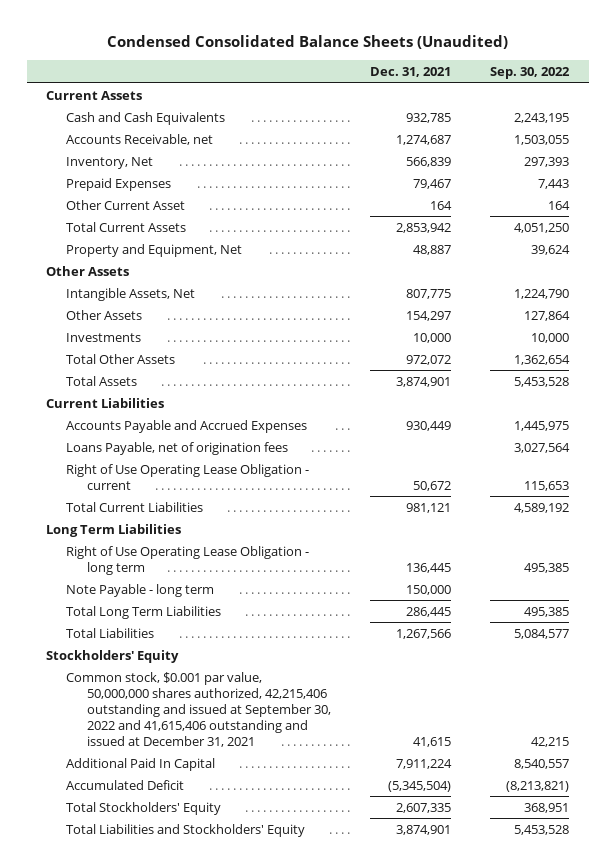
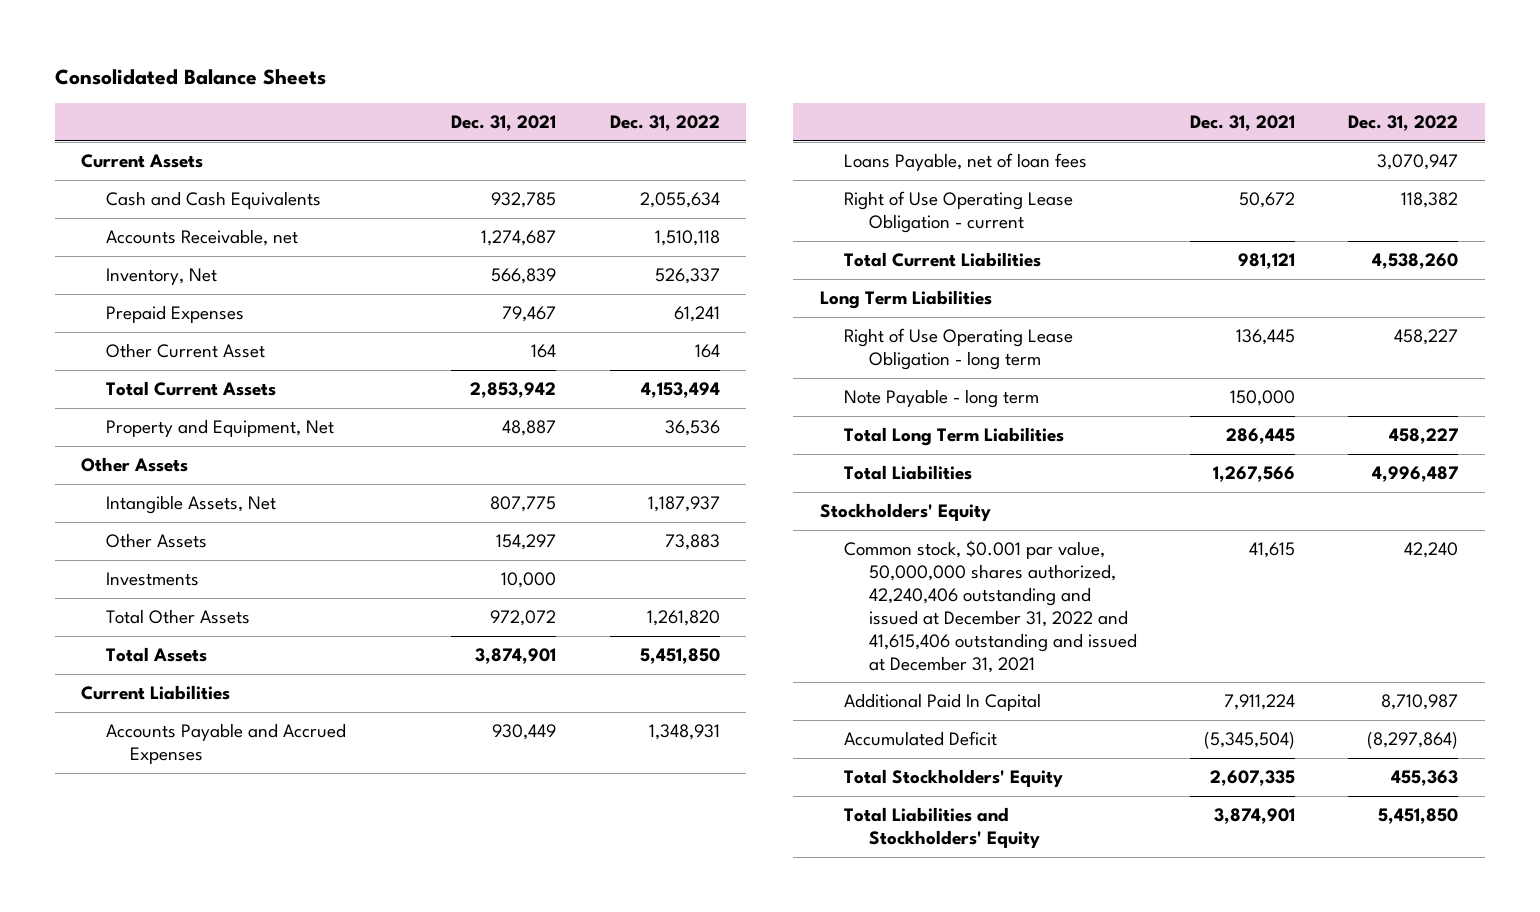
- Condensed Consolidated Balance Sheets (Unaudited)
+ Consolidated Balance Sheets
- | Dec. 31, 2021 | Sep. 30, 2022
+ | Dec. 31, 2021 | Dec. 31, 2022
- Loans Payable, net of origination fees | | 3,027,564
+ Loans Payable, net of loan fees | | 3,070,947
- Common stock, $0.001 par value, 50,000,000 shares authorized, 42,215,406 outstanding and issued at September 30, 2022 and 41,615,406 outstanding and issued at December 31, 2021 | 41,615 | 42,215
+ Common stock, $0.001 par value, 50,000,000 shares authorized, 42,240,406 outstanding and issued at December 31, 2022 and 41,615,406 outstanding and issued at December 31, 2021 | 41,615 | 42,240

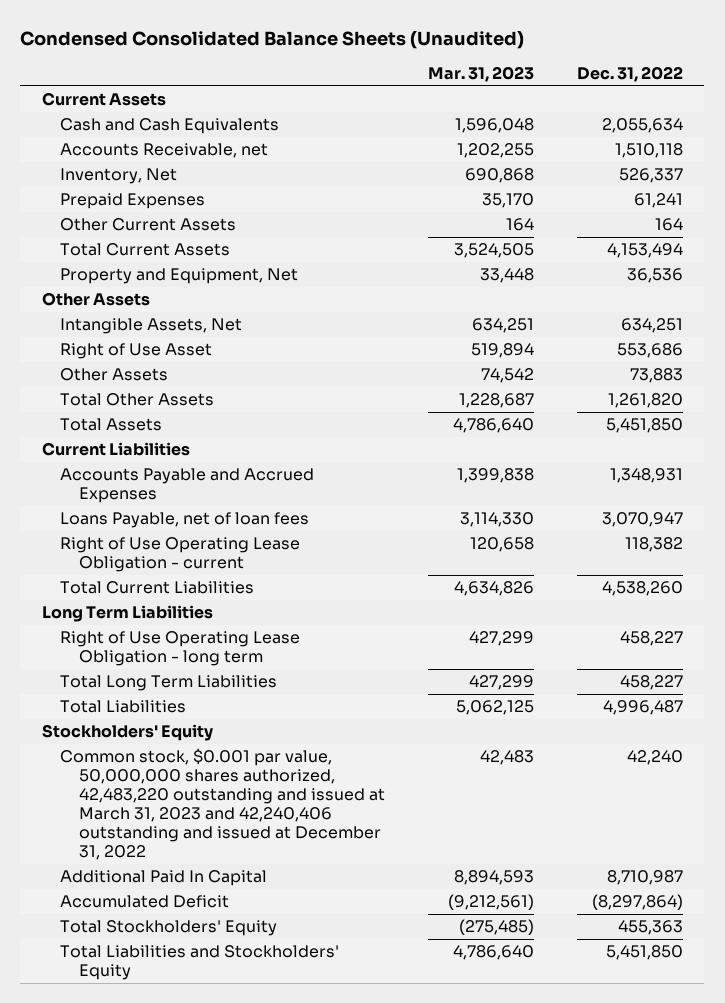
- Consolidated Balance Sheets
+ Condensed Consolidated Balance Sheets (Unaudited)
- | Dec. 31, 2021 | Dec. 31, 2022
+ | Mar. 31, 2023 | Dec. 31, 2022
- Other Current Asset | 164 | 164
+ Other Current Assets | 164 | 164
- Intangible Assets, Net | 807,775 | 1,187,937
+ Intangible Assets, Net | 634,251 | 634,251
+ Right of Use Asset | 519,894 | 553,686
- Investments | 10,000 |
- Note Payable - long term | 150,000 |
- Common stock, $0.001 par value, 50,000,000 shares authorized, 42,240,406 outstanding and issued at December 31, 2022 and 41,615,406 outstanding and issued at December 31, 2021 | 41,615 | 42,240
+ Common stock, $0.001 par value, 50,000,000 shares authorized, 42,483,220 outstanding and issued at March 31, 2023 and 42,240,406 outstanding and issued at December 31, 2022 | 42,483 | 42,240

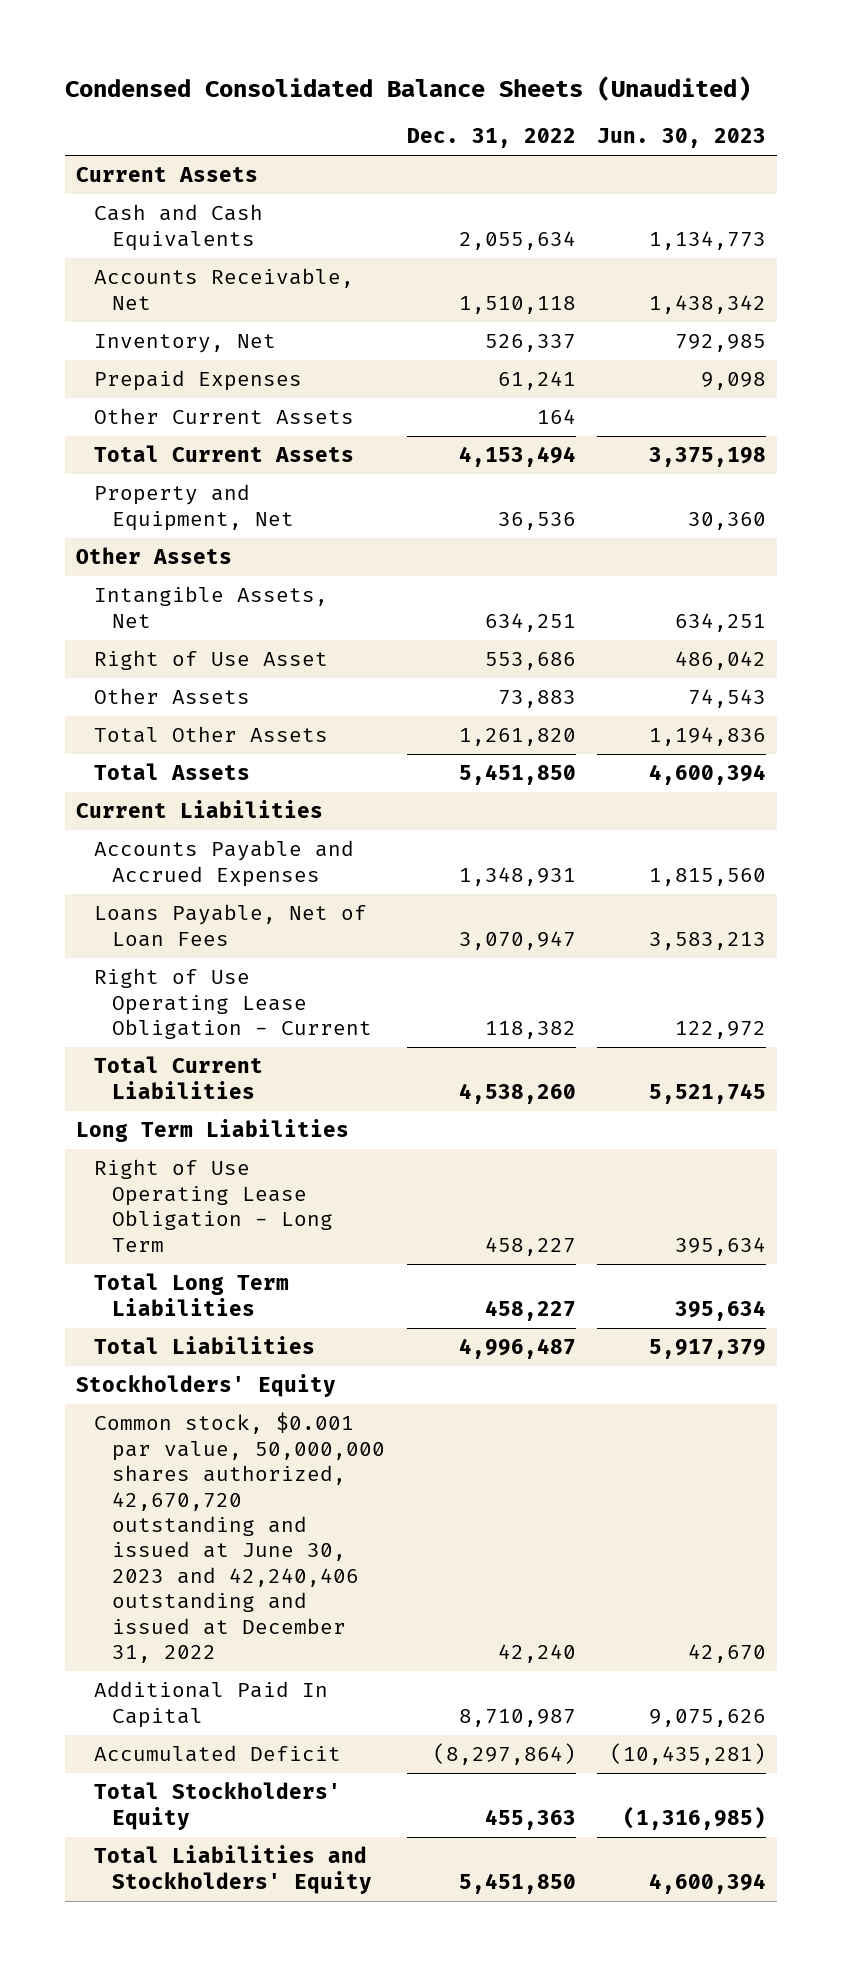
- | Mar. 31, 2023 | Dec. 31, 2022
+ | Dec. 31, 2022 | Jun. 30, 2023
- Accounts Receivable, net | 1,202,255 | 1,510,118
+ Accounts Receivable, Net | 1,510,118 | 1,438,342
- Loans Payable, net of loan fees | 3,114,330 | 3,070,947
- Right of Use Operating Lease Obligation - current | 120,658 | 118,382
+ Loans Payable, Net of Loan Fees | 3,070,947 | 3,583,213
+ Right of Use Operating Lease Obligation - Current | 118,382 | 122,972
- Right of Use Operating Lease Obligation - long term | 427,299 | 458,227
+ Right of Use Operating Lease Obligation - Long Term | 458,227 | 395,634
- Common stock, $0.001 par value, 50,000,000 shares authorized, 42,483,220 outstanding and issued at March 31, 2023 and 42,240,406 outstanding and issued at December 31, 2022 | 42,483 | 42,240
+ Common stock, $0.001 par value, 50,000,000 shares authorized, 42,670,720 outstanding and issued at June 30, 2023 and 42,240,406 outstanding and issued at December 31, 2022 | 42,240 | 42,670

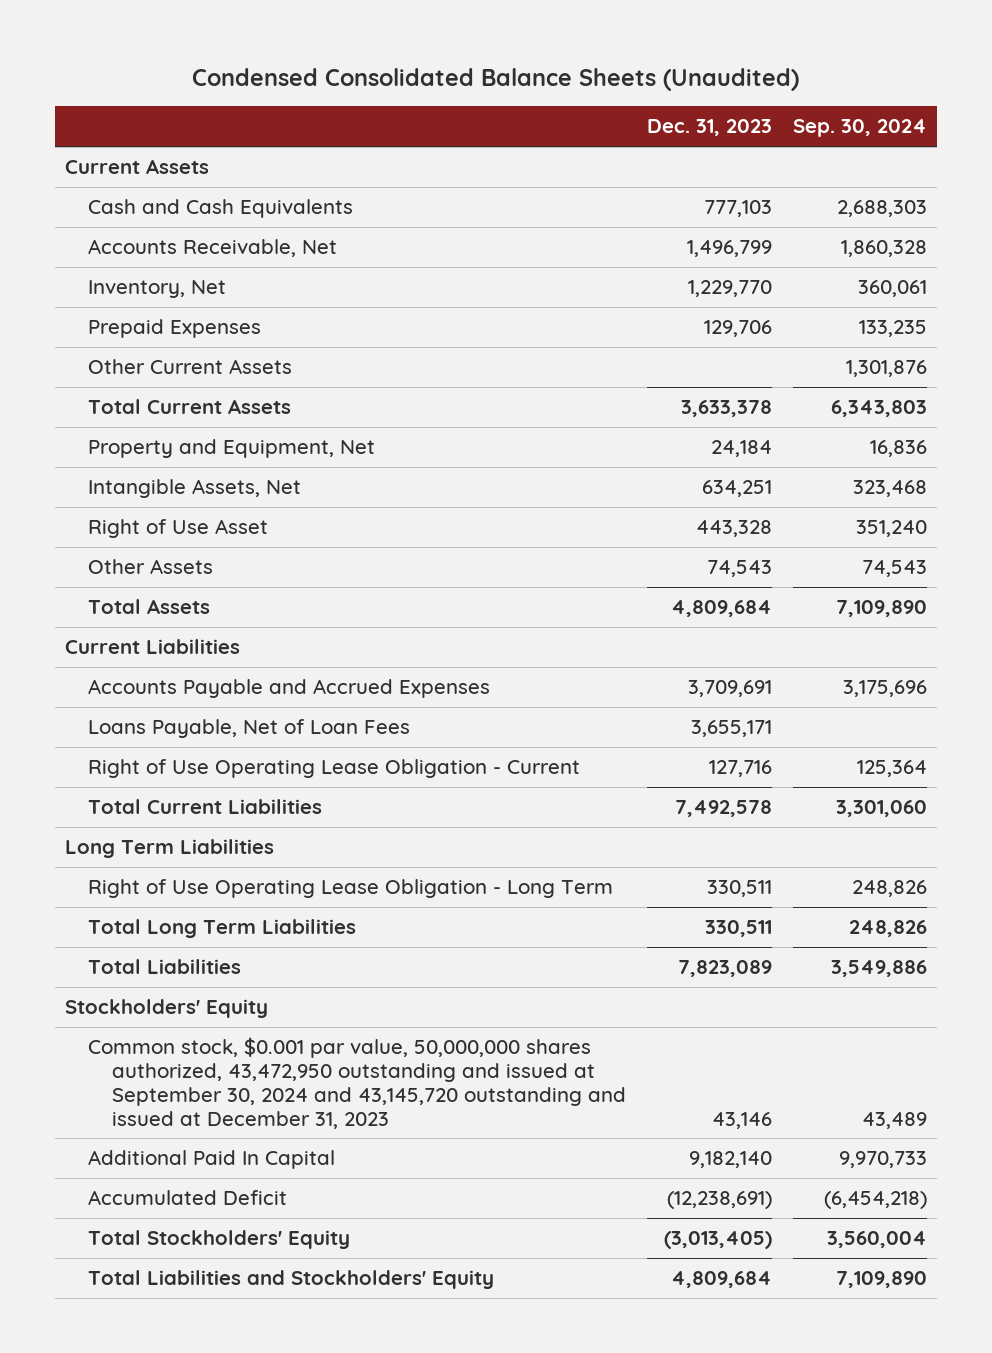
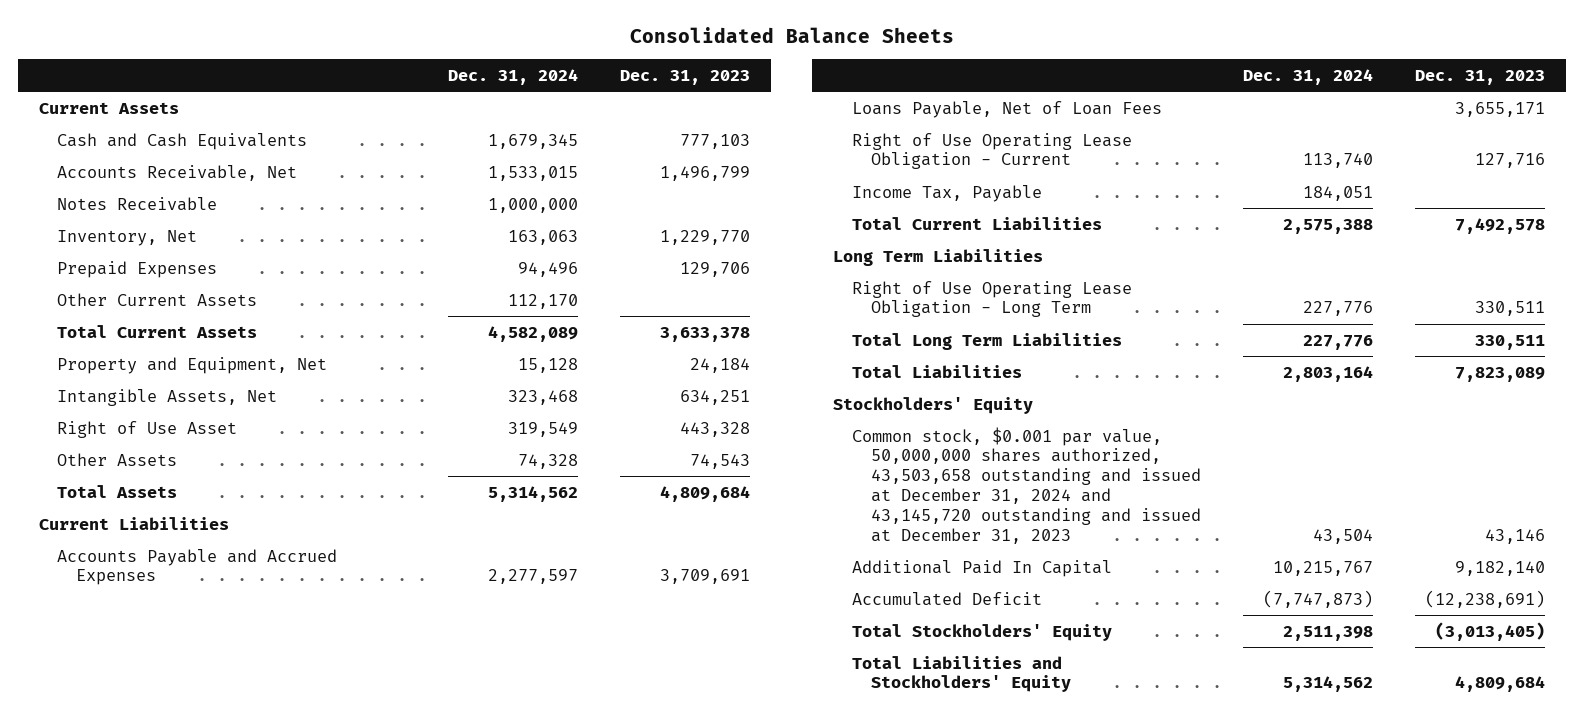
- Condensed Consolidated Balance Sheets (Unaudited)
+ Consolidated Balance Sheets
- | Dec. 31, 2023 | Sep. 30, 2024
+ | Dec. 31, 2024 | Dec. 31, 2023
+ Notes Receivable | 1,000,000 |
+ Income Tax, Payable | 184,051 |
- Common stock, $0.001 par value, 50,000,000 shares authorized, 43,472,950 outstanding and issued at September 30, 2024 and 43,145,720 outstanding and issued at December 31, 2023 | 43,146 | 43,489
+ Common stock, $0.001 par value, 50,000,000 shares authorized, 43,503,658 outstanding and issued at December 31, 2024 and 43,145,720 outstanding and issued at December 31, 2023 | 43,504 | 43,146

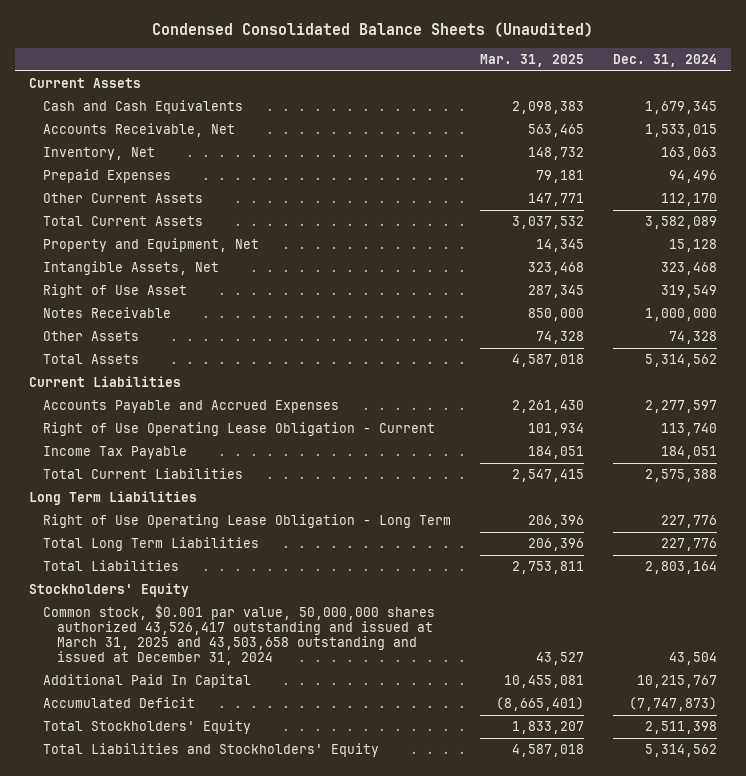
- Consolidated Balance Sheets
+ Condensed Consolidated Balance Sheets (Unaudited)
- | Dec. 31, 2024 | Dec. 31, 2023
+ | Mar. 31, 2025 | Dec. 31, 2024
- Total Current Assets | 4,582,089 | 3,633,378
+ Total Current Assets | 3,037,532 | 3,582,089
moved down: Notes Receivable | 850,000 | 1,000,000
- Loans Payable, Net of Loan Fees | | 3,655,171
- Income Tax, Payable | 184,051 |
+ Income Tax Payable | 184,051 | 184,051
- Common stock, $0.001 par value, 50,000,000 shares authorized, 43,503,658 outstanding and issued at December 31, 2024 and 43,145,720 outstanding and issued at December 31, 2023 | 43,504 | 43,146
+ Common stock, $0.001 par value, 50,000,000 shares authorized 43,526,417 outstanding and issued at March 31, 2025 and 43,503,658 outstanding and issued at December 31, 2024 | 43,527 | 43,504

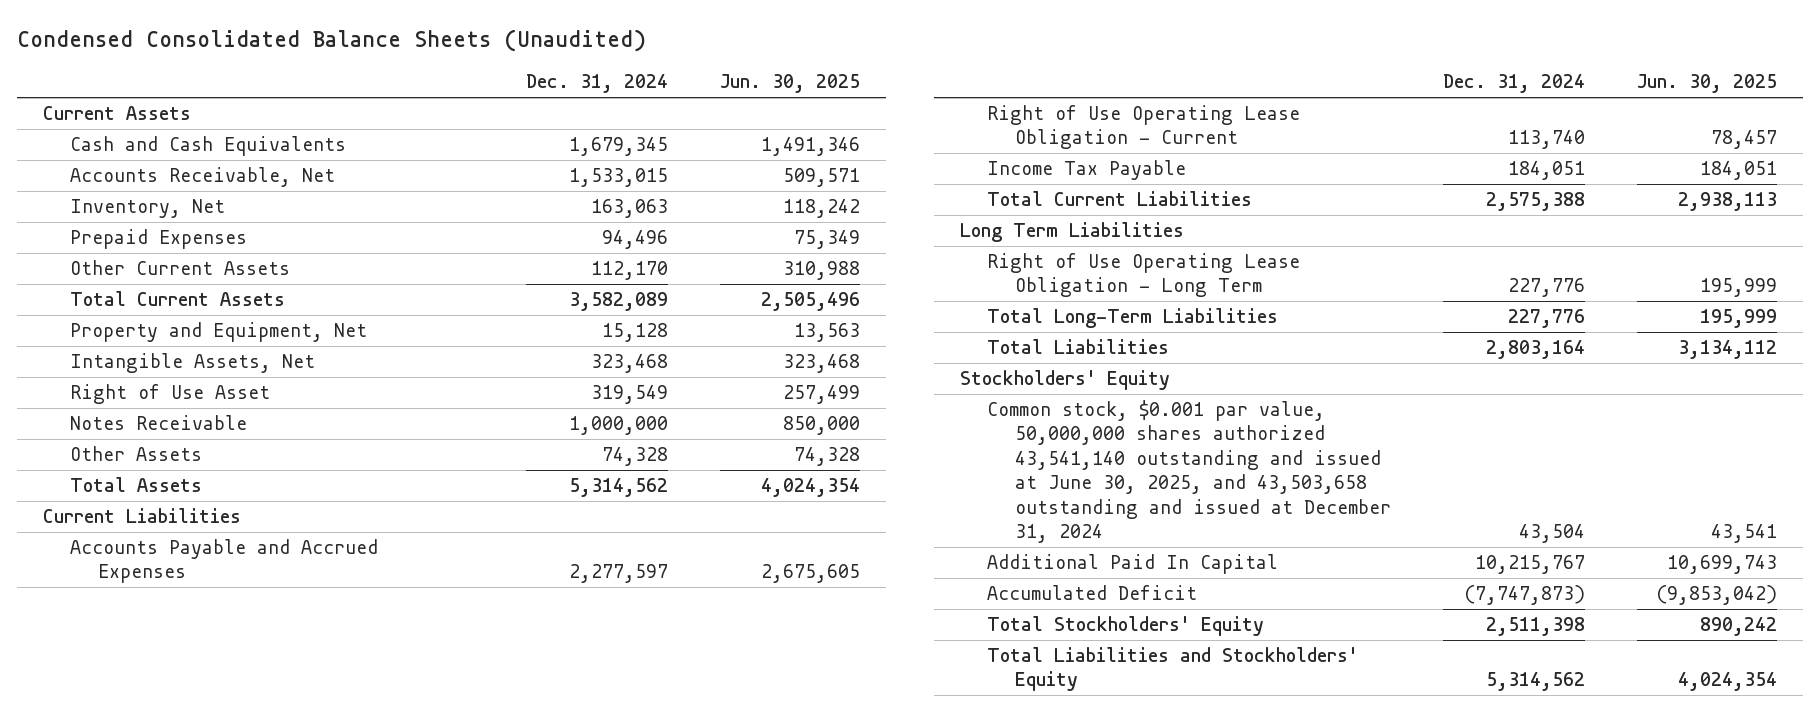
- | Mar. 31, 2025 | Dec. 31, 2024
+ | Dec. 31, 2024 | Jun. 30, 2025
- Total Long Term Liabilities | 206,396 | 227,776
+ Total Long-Term Liabilities | 227,776 | 195,999
- Common stock, $0.001 par value, 50,000,000 shares authorized 43,526,417 outstanding and issued at March 31, 2025 and 43,503,658 outstanding and issued at December 31, 2024 | 43,527 | 43,504
+ Common stock, $0.001 par value, 50,000,000 shares authorized 43,541,140 outstanding and issued at June 30, 2025, and 43,503,658 outstanding and issued at December 31, 2024 | 43,504 | 43,541

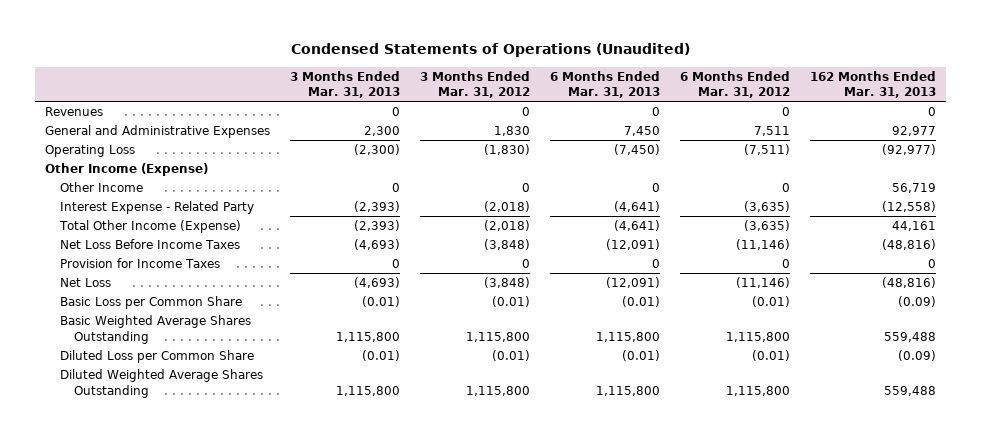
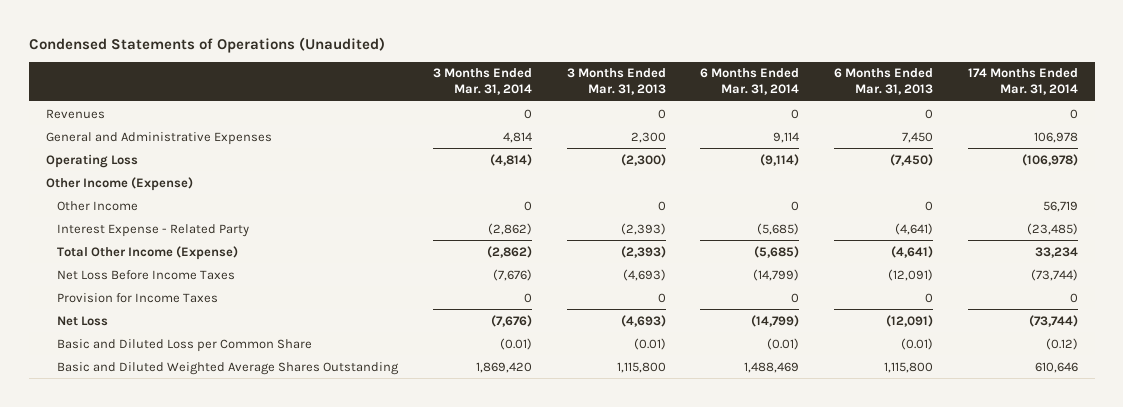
- | 3 Months Ended Mar. 31, 2013 | 3 Months Ended Mar. 31, 2012 | 6 Months Ended Mar. 31, 2013 | 6 Months Ended Mar. 31, 2012 | 162 Months Ended Mar. 31, 2013
+ | 3 Months Ended Mar. 31, 2014 | 3 Months Ended Mar. 31, 2013 | 6 Months Ended Mar. 31, 2014 | 6 Months Ended Mar. 31, 2013 | 174 Months Ended Mar. 31, 2014
- Basic Loss per Common Share | (0.01) | (0.01) | (0.01) | (0.01) | (0.09)
- Basic Weighted Average Shares Outstanding | 1,115,800 | 1,115,800 | 1,115,800 | 1,115,800 | 559,488
- Diluted Loss per Common Share | (0.01) | (0.01) | (0.01) | (0.01) | (0.09)
- Diluted Weighted Average Shares Outstanding | 1,115,800 | 1,115,800 | 1,115,800 | 1,115,800 | 559,488
+ Basic and Diluted Loss per Common Share | (0.01) | (0.01) | (0.01) | (0.01) | (0.12)
+ Basic and Diluted Weighted Average Shares Outstanding | 1,869,420 | 1,115,800 | 1,488,469 | 1,115,800 | 610,646

